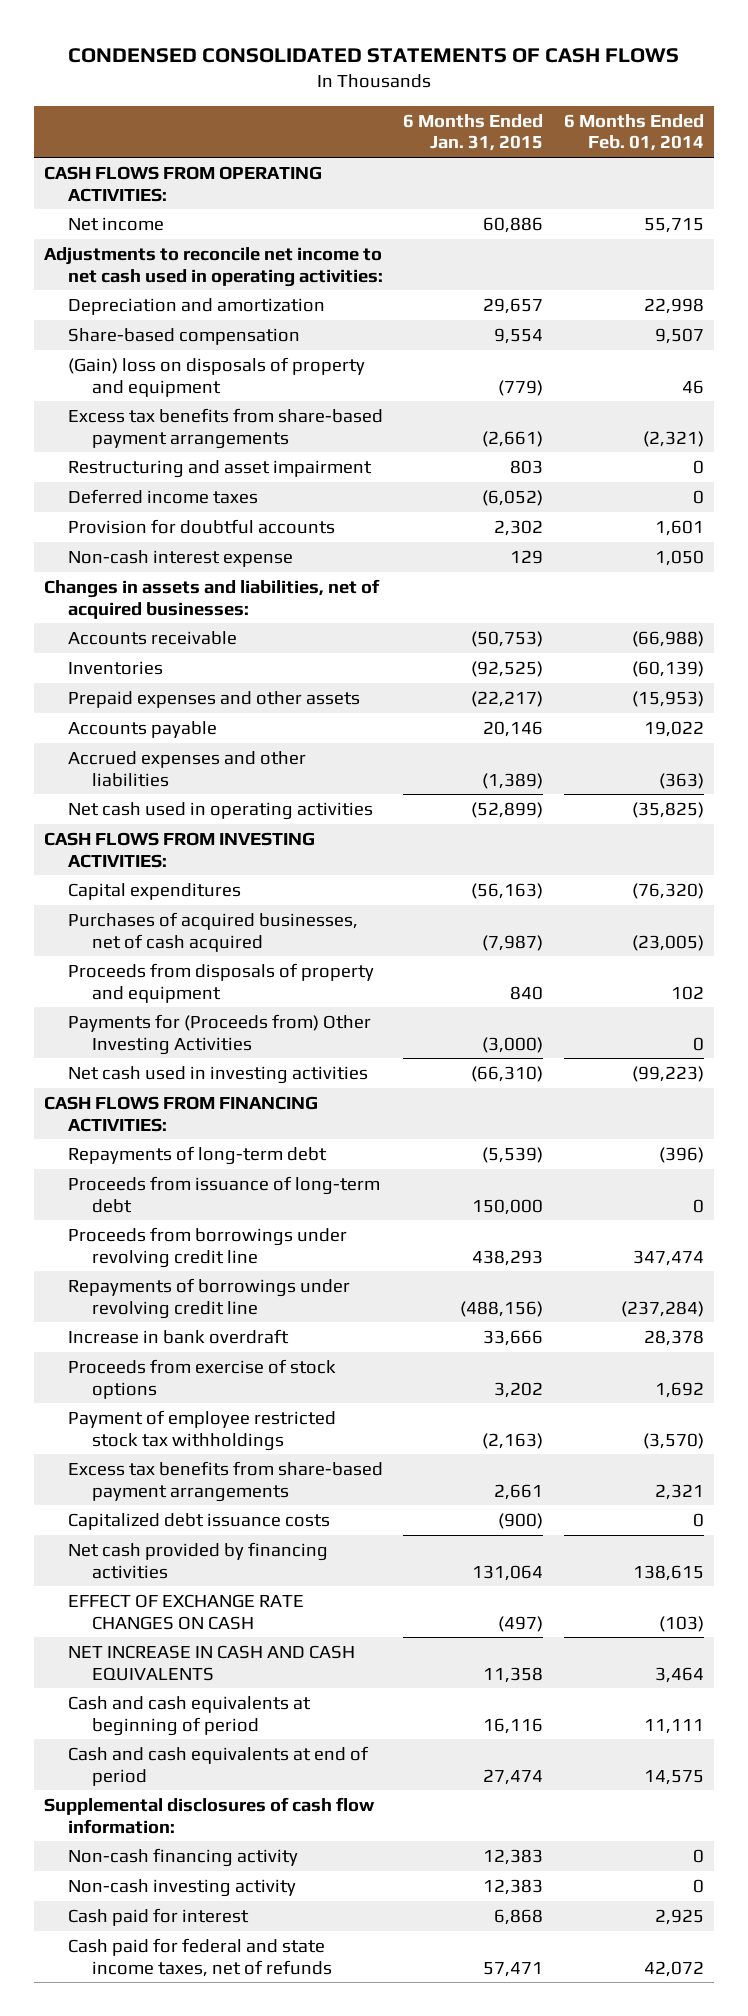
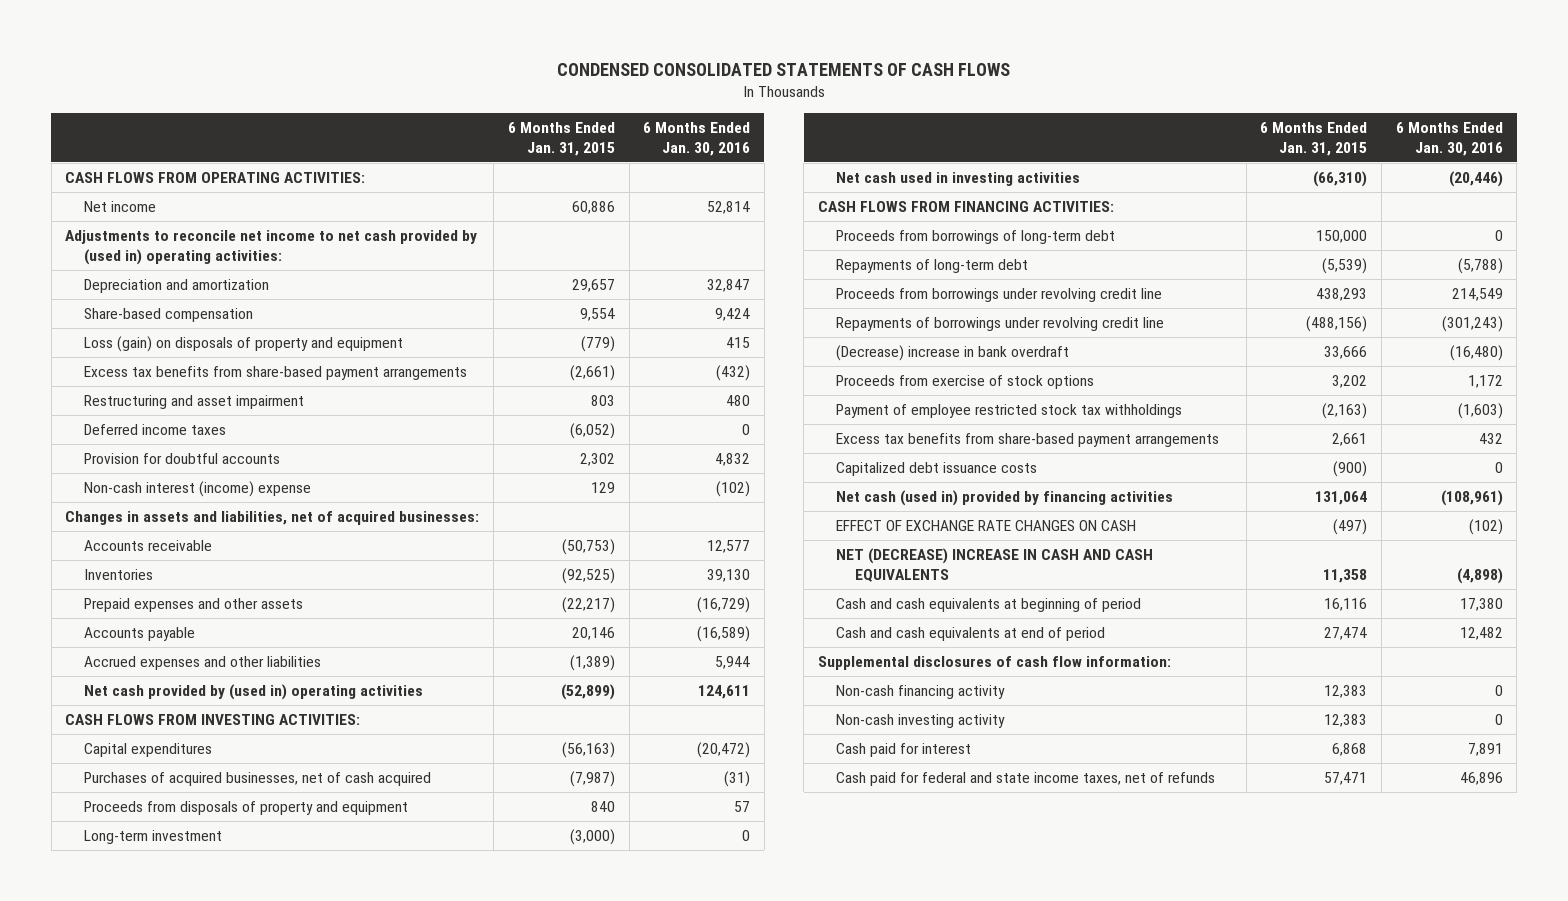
- | 6 Months Ended Jan. 31, 2015 | 6 Months Ended Feb. 01, 2014
+ | 6 Months Ended Jan. 31, 2015 | 6 Months Ended Jan. 30, 2016
- Adjustments to reconcile net income to net cash used in operating activities:
+ Adjustments to reconcile net income to net cash provided by (used in) operating activities:
- (Gain) loss on disposals of property and equipment | (779) | 46
+ Loss (gain) on disposals of property and equipment | (779) | 415
- Non-cash interest expense | 129 | 1,050
+ Non-cash interest (income) expense | 129 | (102)
- Net cash used in operating activities | (52,899) | (35,825)
+ Net cash provided by (used in) operating activities | (52,899) | 124,611
- Payments for (Proceeds from) Other Investing Activities | (3,000) | 0
+ Long-term investment | (3,000) | 0
+ Proceeds from borrowings of long-term debt | 150,000 | 0
- Proceeds from issuance of long-term debt | 150,000 | 0
- Increase in bank overdraft | 33,666 | 28,378
+ (Decrease) increase in bank overdraft | 33,666 | (16,480)
- Net cash provided by financing activities | 131,064 | 138,615
+ Net cash (used in) provided by financing activities | 131,064 | (108,961)
- NET INCREASE IN CASH AND CASH EQUIVALENTS | 11,358 | 3,464
+ NET (DECREASE) INCREASE IN CASH AND CASH EQUIVALENTS | 11,358 | (4,898)

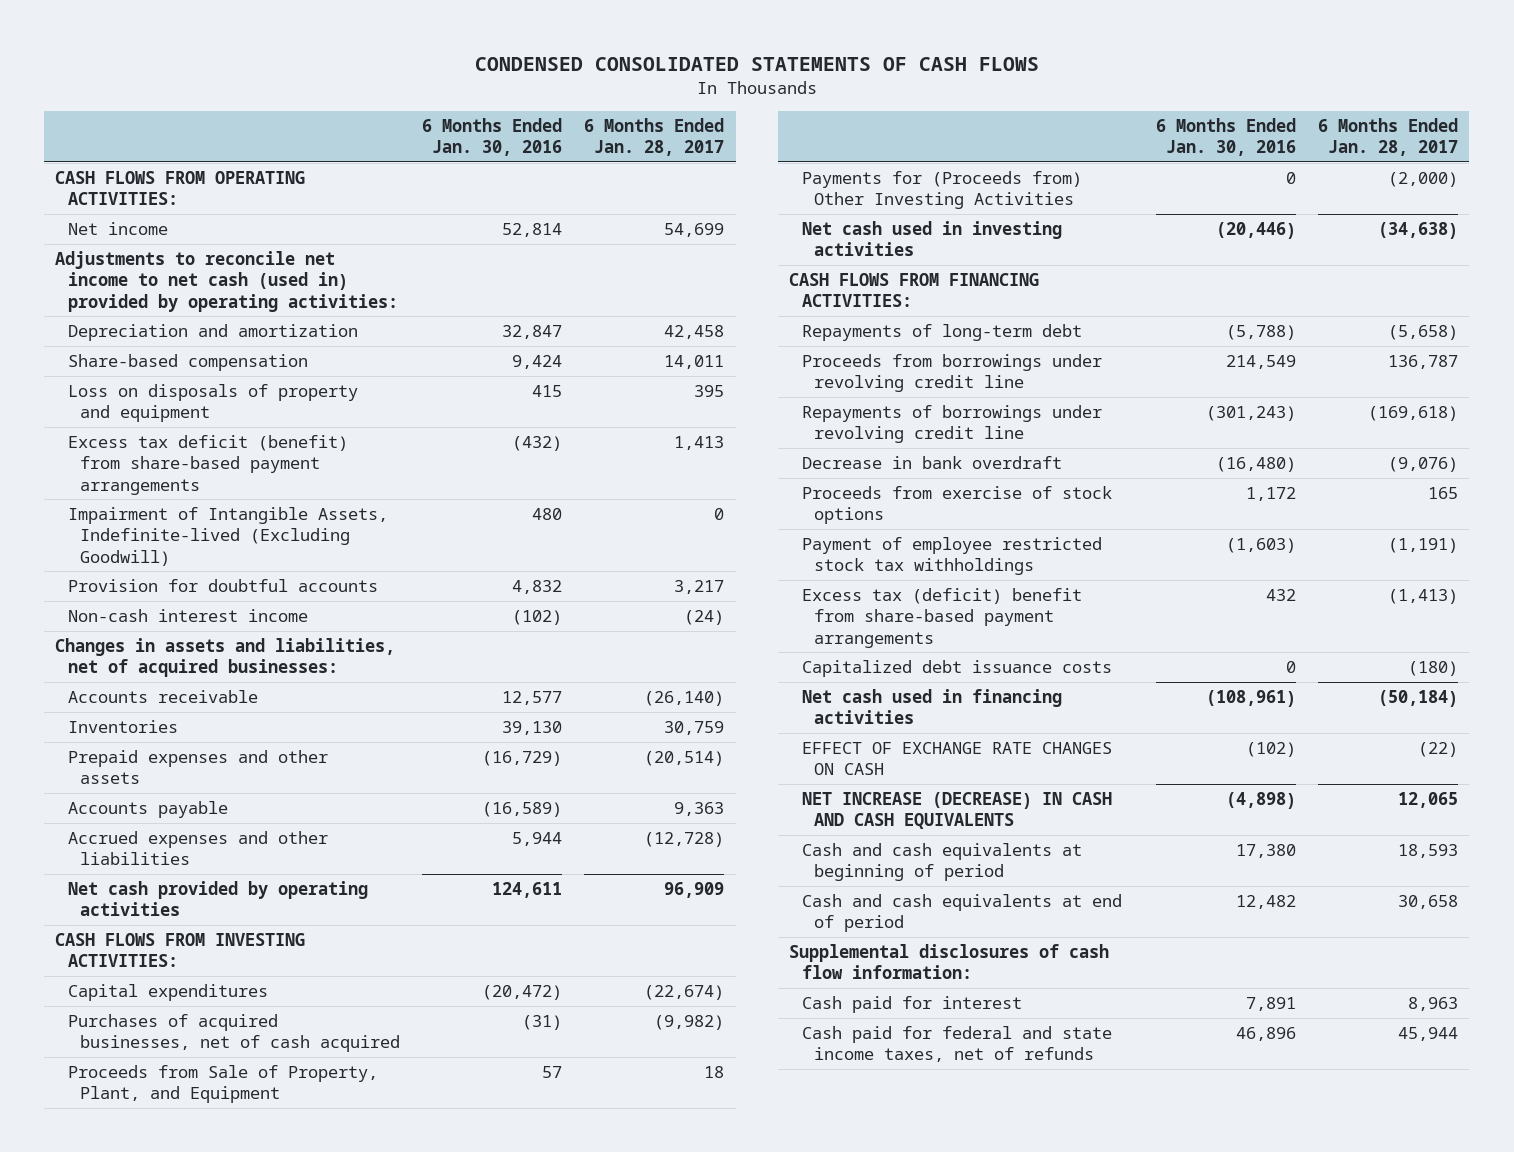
- | 6 Months Ended Jan. 31, 2015 | 6 Months Ended Jan. 30, 2016
+ | 6 Months Ended Jan. 30, 2016 | 6 Months Ended Jan. 28, 2017
- Adjustments to reconcile net income to net cash provided by (used in) operating activities:
+ Adjustments to reconcile net income to net cash (used in) provided by operating activities:
- Loss (gain) on disposals of property and equipment | (779) | 415
- Excess tax benefits from share-based payment arrangements | (2,661) | (432)
- Restructuring and asset impairment | 803 | 480
- Deferred income taxes | (6,052) | 0
+ Loss on disposals of property and equipment | 415 | 395
+ Excess tax deficit (benefit) from share-based payment arrangements | (432) | 1,413
+ Impairment of Intangible Assets, Indefinite-lived (Excluding Goodwill) | 480 | 0
- Non-cash interest (income) expense | 129 | (102)
+ Non-cash interest income | (102) | (24)
- Net cash provided by (used in) operating activities | (52,899) | 124,611
+ Net cash provided by operating activities | 124,611 | 96,909
- Proceeds from disposals of property and equipment | 840 | 57
- Long-term investment | (3,000) | 0
+ Proceeds from Sale of Property, Plant, and Equipment | 57 | 18
+ Payments for (Proceeds from) Other Investing Activities | 0 | (2,000)
- Proceeds from borrowings of long-term debt | 150,000 | 0
- (Decrease) increase in bank overdraft | 33,666 | (16,480)
+ Decrease in bank overdraft | (16,480) | (9,076)
- Excess tax benefits from share-based payment arrangements | 2,661 | 432
+ Excess tax (deficit) benefit from share-based payment arrangements | 432 | (1,413)
- Net cash (used in) provided by financing activities | 131,064 | (108,961)
+ Net cash used in financing activities | (108,961) | (50,184)
- NET (DECREASE) INCREASE IN CASH AND CASH EQUIVALENTS | 11,358 | (4,898)
+ NET INCREASE (DECREASE) IN CASH AND CASH EQUIVALENTS | (4,898) | 12,065
- Non-cash financing activity | 12,383 | 0
- Non-cash investing activity | 12,383 | 0

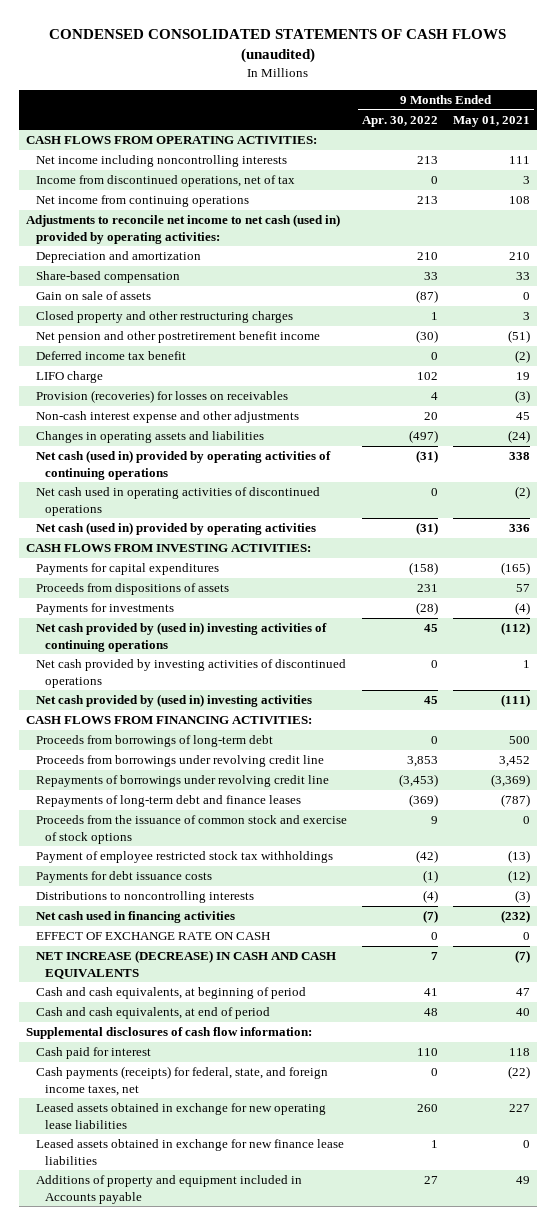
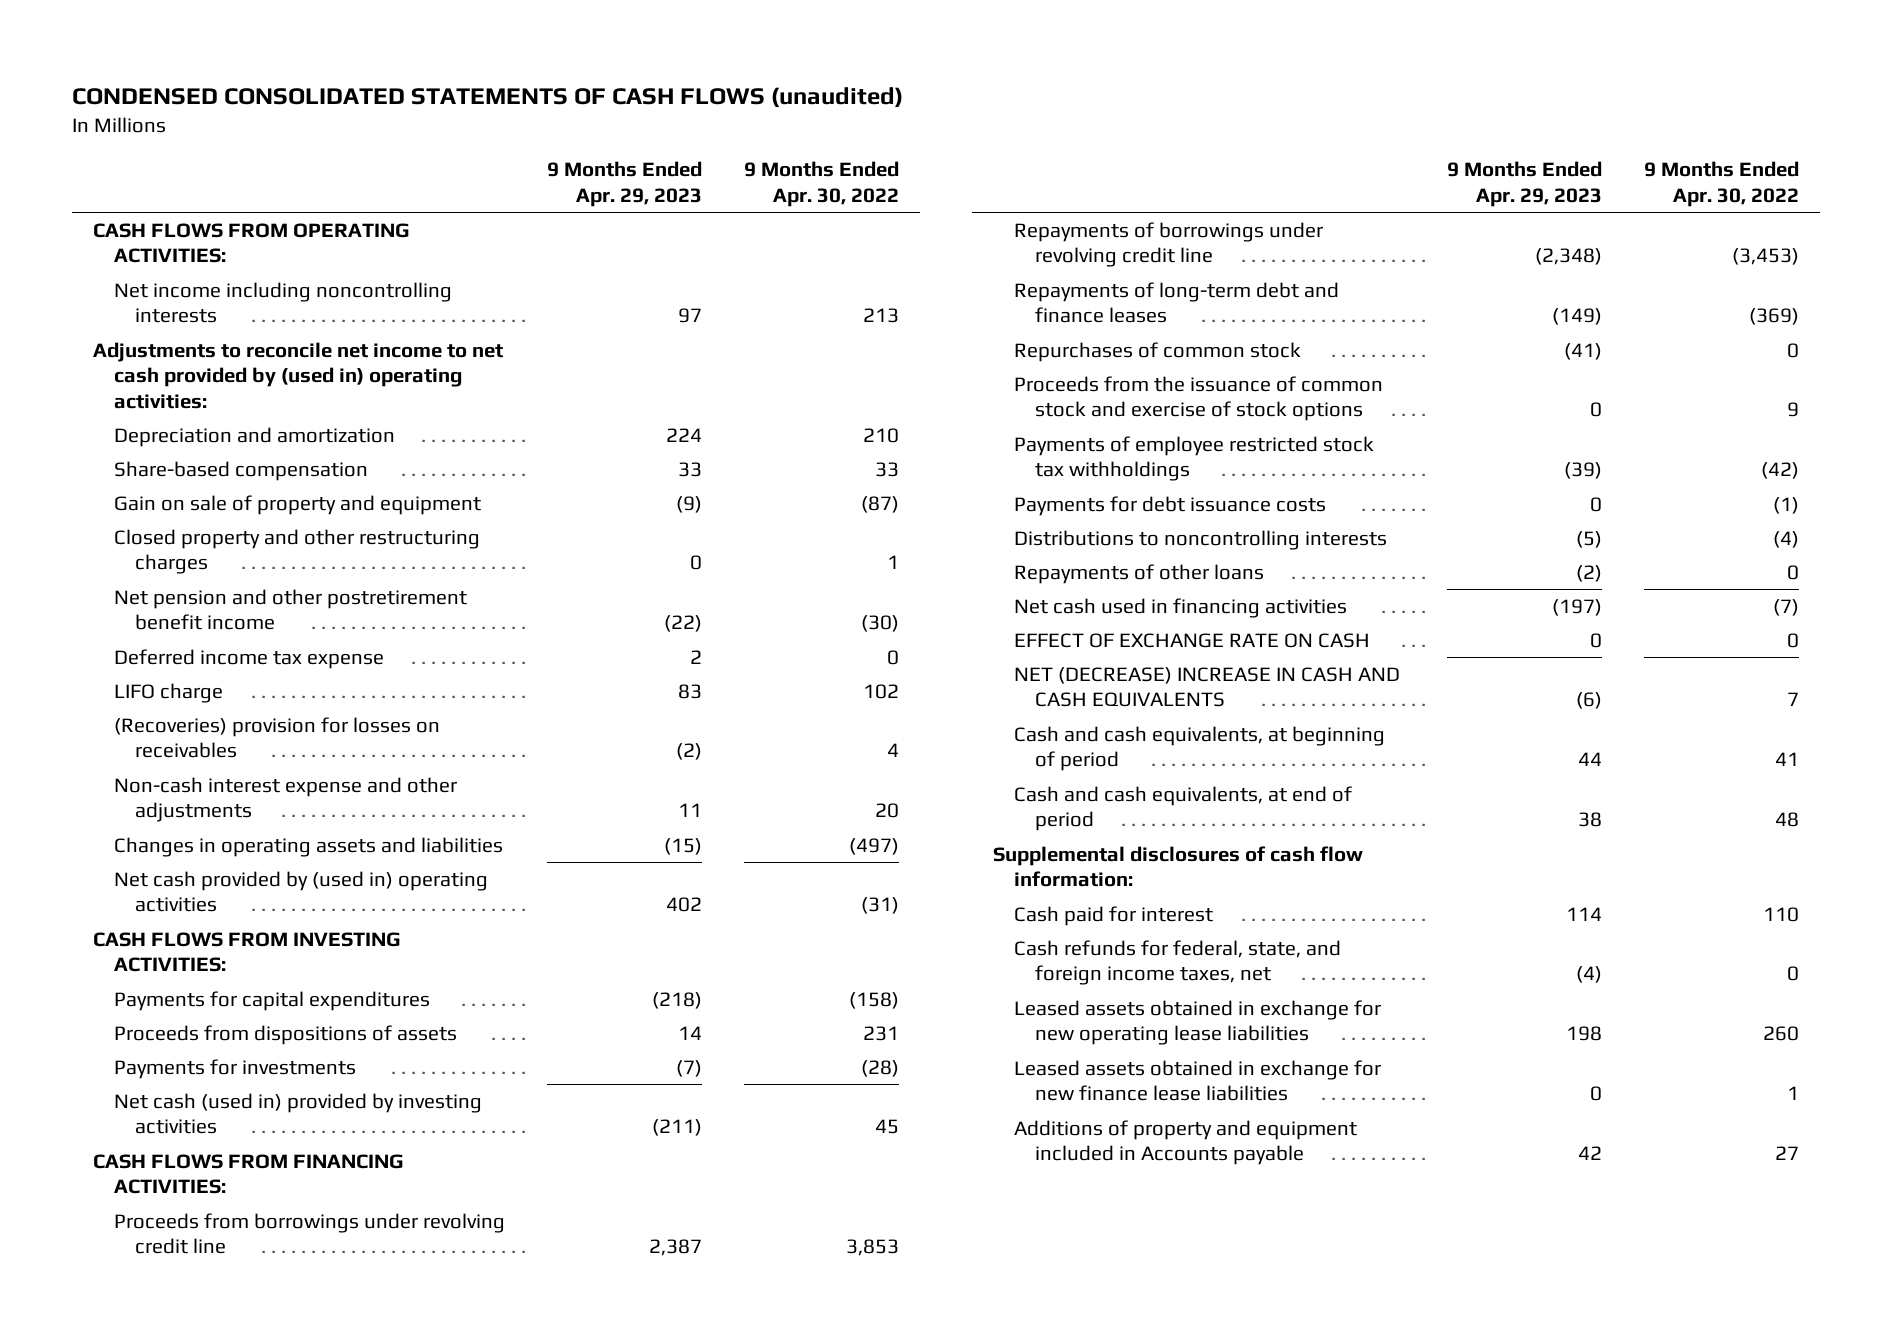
- | 9 Months Ended Apr. 30, 2022 | 9 Months Ended May 01, 2021
+ | 9 Months Ended Apr. 29, 2023 | 9 Months Ended Apr. 30, 2022
- Income from discontinued operations, net of tax | 0 | 3
- Net income from continuing operations | 213 | 108
- Adjustments to reconcile net income to net cash (used in) provided by operating activities:
+ Adjustments to reconcile net income to net cash provided by (used in) operating activities:
- Gain on sale of assets | (87) | 0
+ Gain on sale of property and equipment | (9) | (87)
- Deferred income tax benefit | 0 | (2)
+ Deferred income tax expense | 2 | 0
- Provision (recoveries) for losses on receivables | 4 | (3)
+ (Recoveries) provision for losses on receivables | (2) | 4
- Net cash (used in) provided by operating activities of continuing operations | (31) | 338
- Net cash used in operating activities of discontinued operations | 0 | (2)
- Net cash (used in) provided by operating activities | (31) | 336
+ Net cash provided by (used in) operating activities | 402 | (31)
- Net cash provided by (used in) investing activities of continuing operations | 45 | (112)
- Net cash provided by investing activities of discontinued operations | 0 | 1
- Net cash provided by (used in) investing activities | 45 | (111)
+ Net cash (used in) provided by investing activities | (211) | 45
- Proceeds from borrowings of long-term debt | 0 | 500
+ Repurchases of common stock | (41) | 0
- Payment of employee restricted stock tax withholdings | (42) | (13)
+ Payments of employee restricted stock tax withholdings | (39) | (42)
+ Repayments of other loans | (2) | 0
- NET INCREASE (DECREASE) IN CASH AND CASH EQUIVALENTS | 7 | (7)
+ NET (DECREASE) INCREASE IN CASH AND CASH EQUIVALENTS | (6) | 7
- Cash payments (receipts) for federal, state, and foreign income taxes, net | 0 | (22)
+ Cash refunds for federal, state, and foreign income taxes, net | (4) | 0

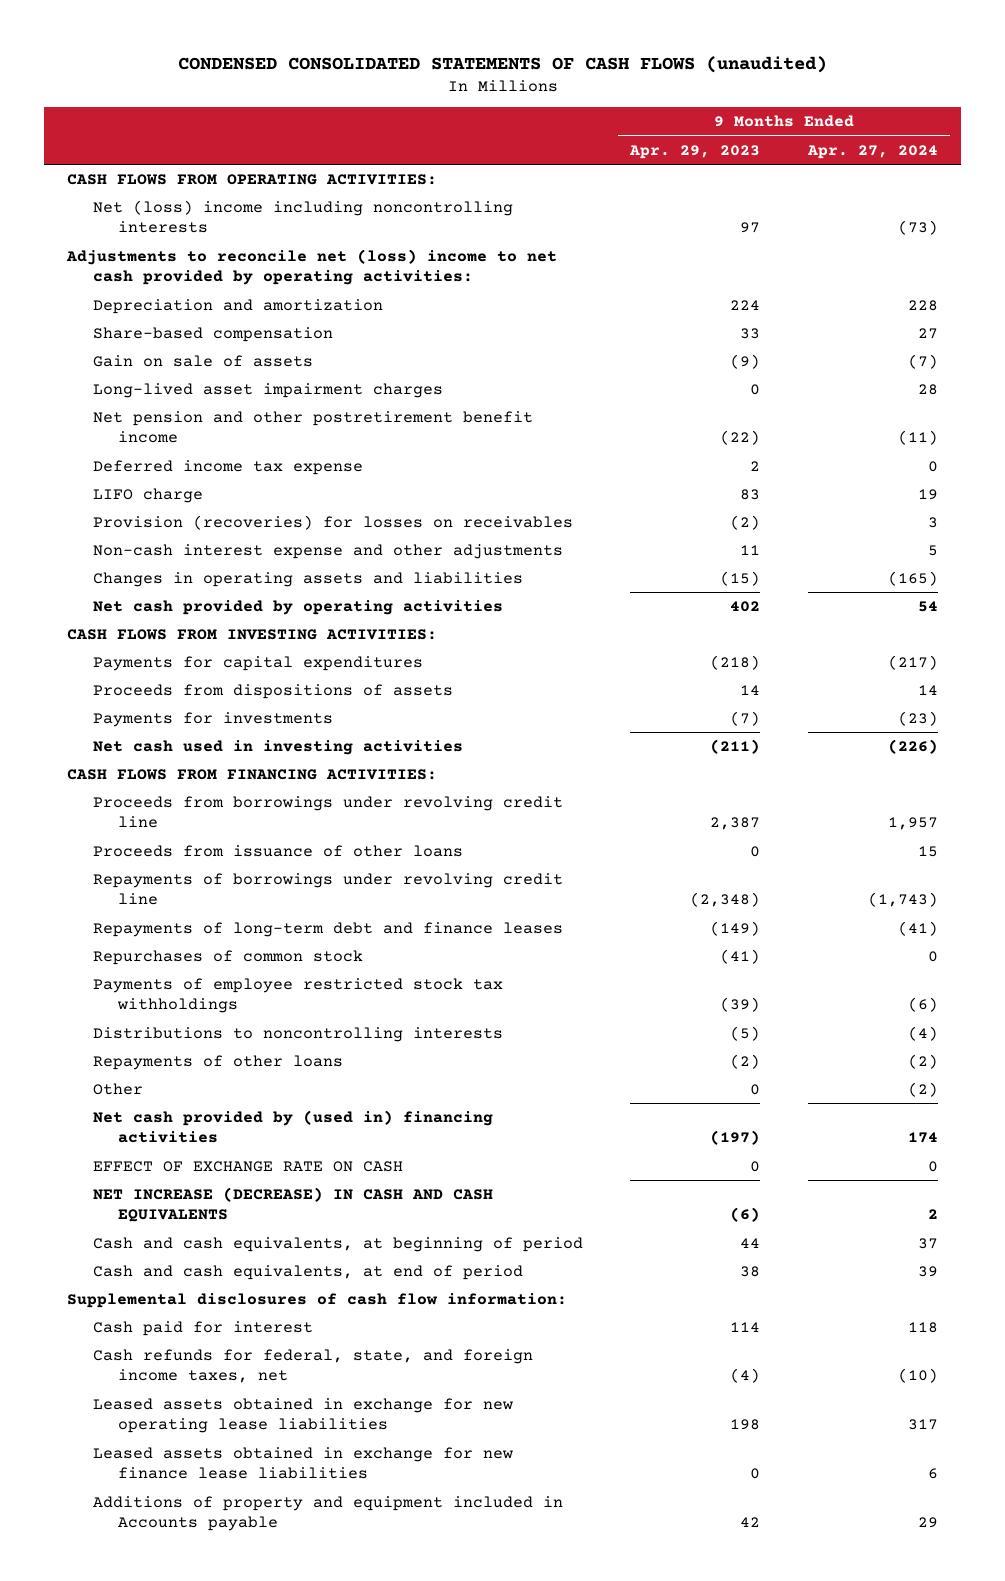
- | 9 Months Ended Apr. 29, 2023 | 9 Months Ended Apr. 30, 2022
+ | 9 Months Ended Apr. 29, 2023 | 9 Months Ended Apr. 27, 2024
- Net income including noncontrolling interests | 97 | 213
- Adjustments to reconcile net income to net cash provided by (used in) operating activities:
+ Net (loss) income including noncontrolling interests | 97 | (73)
+ Adjustments to reconcile net (loss) income to net cash provided by operating activities:
- Gain on sale of property and equipment | (9) | (87)
- Closed property and other restructuring charges | 0 | 1
+ Gain on sale of assets | (9) | (7)
+ Long-lived asset impairment charges | 0 | 28
- (Recoveries) provision for losses on receivables | (2) | 4
+ Provision (recoveries) for losses on receivables | (2) | 3
- Net cash provided by (used in) operating activities | 402 | (31)
+ Net cash provided by operating activities | 402 | 54
- Net cash (used in) provided by investing activities | (211) | 45
+ Net cash used in investing activities | (211) | (226)
+ Proceeds from issuance of other loans | 0 | 15
- Proceeds from the issuance of common stock and exercise of stock options | 0 | 9
- Payments for debt issuance costs | 0 | (1)
- Net cash used in financing activities | (197) | (7)
+ Other | 0 | (2)
+ Net cash provided by (used in) financing activities | (197) | 174
- NET (DECREASE) INCREASE IN CASH AND CASH EQUIVALENTS | (6) | 7
+ NET INCREASE (DECREASE) IN CASH AND CASH EQUIVALENTS | (6) | 2

